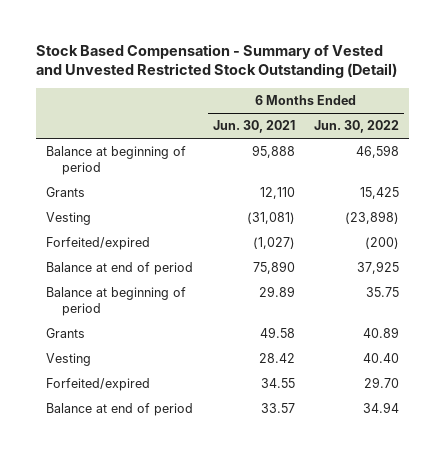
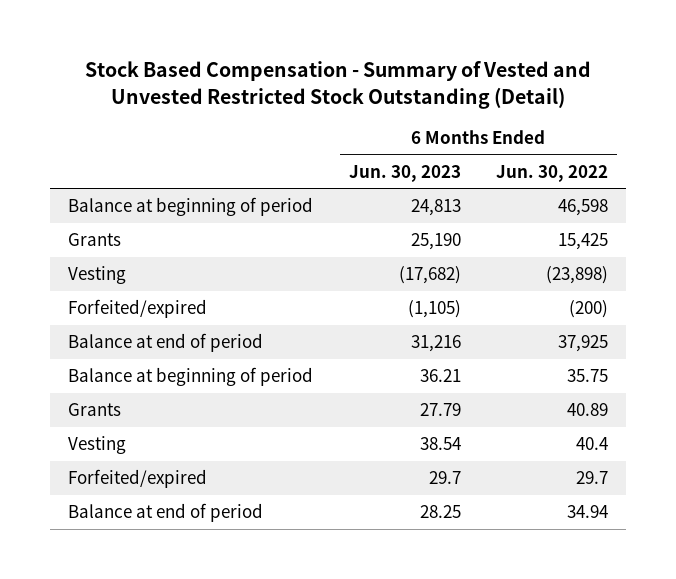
- | 6 Months Ended Jun. 30, 2021 | 6 Months Ended Jun. 30, 2022
+ | 6 Months Ended Jun. 30, 2023 | 6 Months Ended Jun. 30, 2022
- Vesting | 28.42 | 40.40
- Forfeited/expired | 34.55 | 29.70
+ Vesting | 38.54 | 40.4
+ Forfeited/expired | 29.7 | 29.7

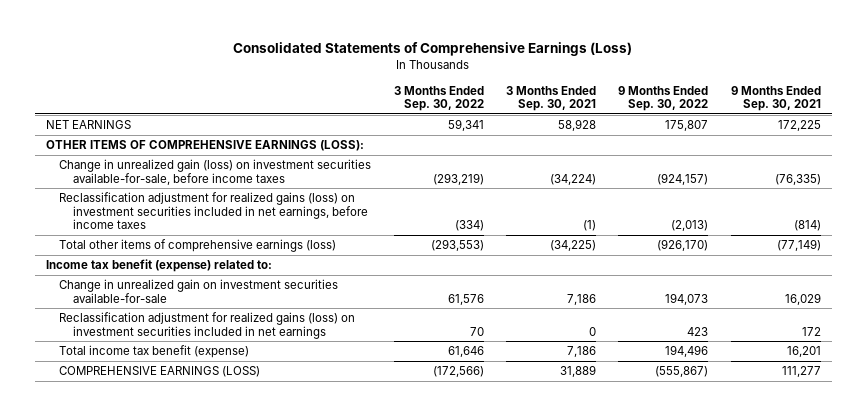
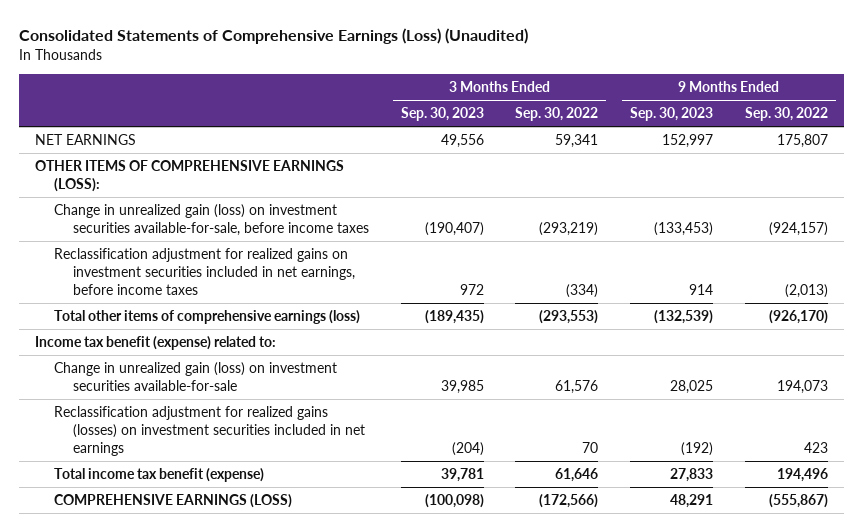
- Consolidated Statements of Comprehensive Earnings (Loss)
+ Consolidated Statements of Comprehensive Earnings (Loss) (Unaudited)
- | 3 Months Ended Sep. 30, 2022 | 3 Months Ended Sep. 30, 2021 | 9 Months Ended Sep. 30, 2022 | 9 Months Ended Sep. 30, 2021
+ | 3 Months Ended Sep. 30, 2023 | 3 Months Ended Sep. 30, 2022 | 9 Months Ended Sep. 30, 2023 | 9 Months Ended Sep. 30, 2022
- Reclassification adjustment for realized gains (loss) on investment securities included in net earnings, before income taxes | (334) | (1) | (2,013) | (814)
+ Reclassification adjustment for realized gains on investment securities included in net earnings, before income taxes | 972 | (334) | 914 | (2,013)
- Change in unrealized gain on investment securities available-for-sale | 61,576 | 7,186 | 194,073 | 16,029
- Reclassification adjustment for realized gains (loss) on investment securities included in net earnings | 70 | 0 | 423 | 172
+ Change in unrealized gain (loss) on investment securities available-for-sale | 39,985 | 61,576 | 28,025 | 194,073
+ Reclassification adjustment for realized gains (losses) on investment securities included in net earnings | (204) | 70 | (192) | 423

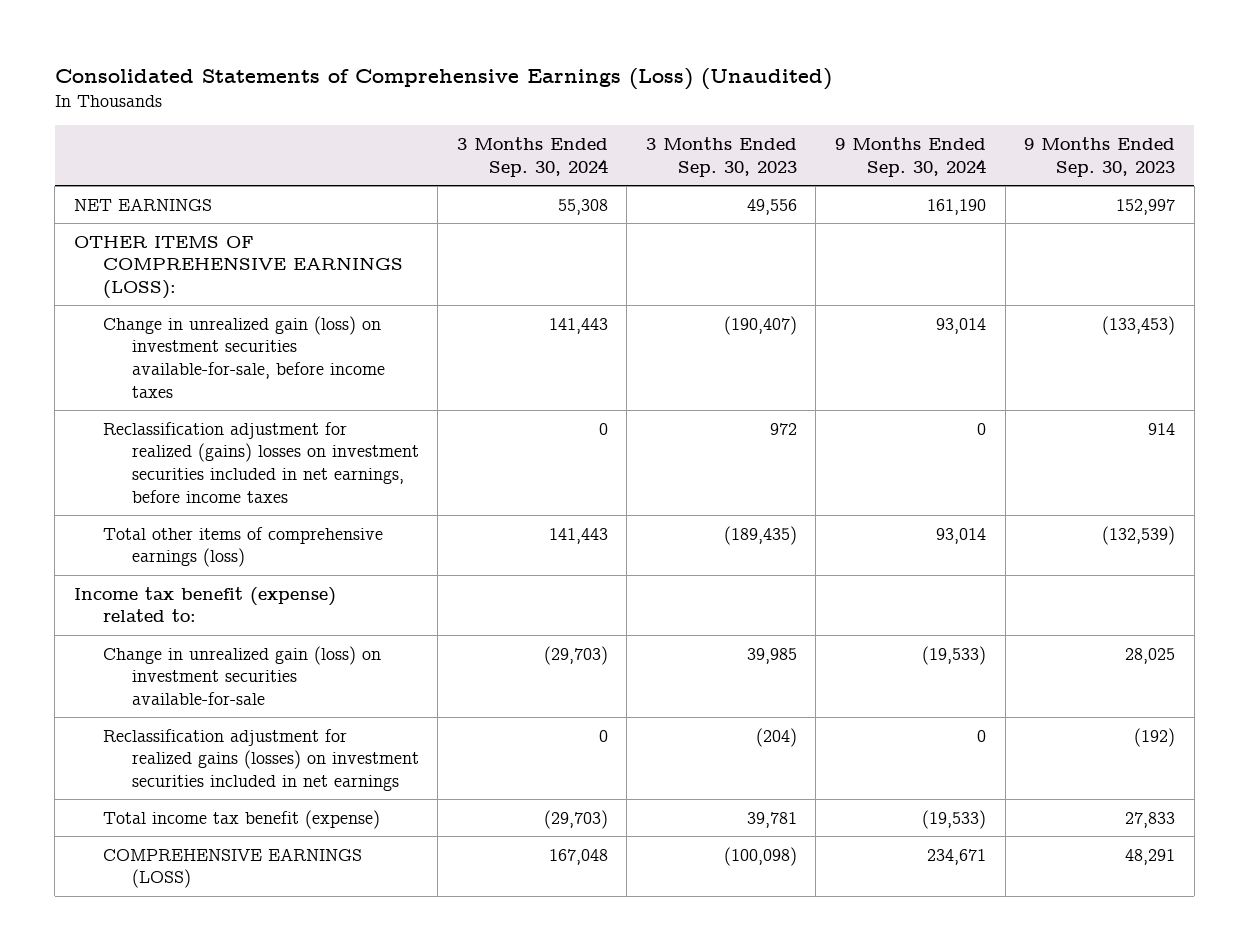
- | 3 Months Ended Sep. 30, 2023 | 3 Months Ended Sep. 30, 2022 | 9 Months Ended Sep. 30, 2023 | 9 Months Ended Sep. 30, 2022
+ | 3 Months Ended Sep. 30, 2024 | 3 Months Ended Sep. 30, 2023 | 9 Months Ended Sep. 30, 2024 | 9 Months Ended Sep. 30, 2023
- Reclassification adjustment for realized gains on investment securities included in net earnings, before income taxes | 972 | (334) | 914 | (2,013)
+ Reclassification adjustment for realized (gains) losses on investment securities included in net earnings, before income taxes | 0 | 972 | 0 | 914

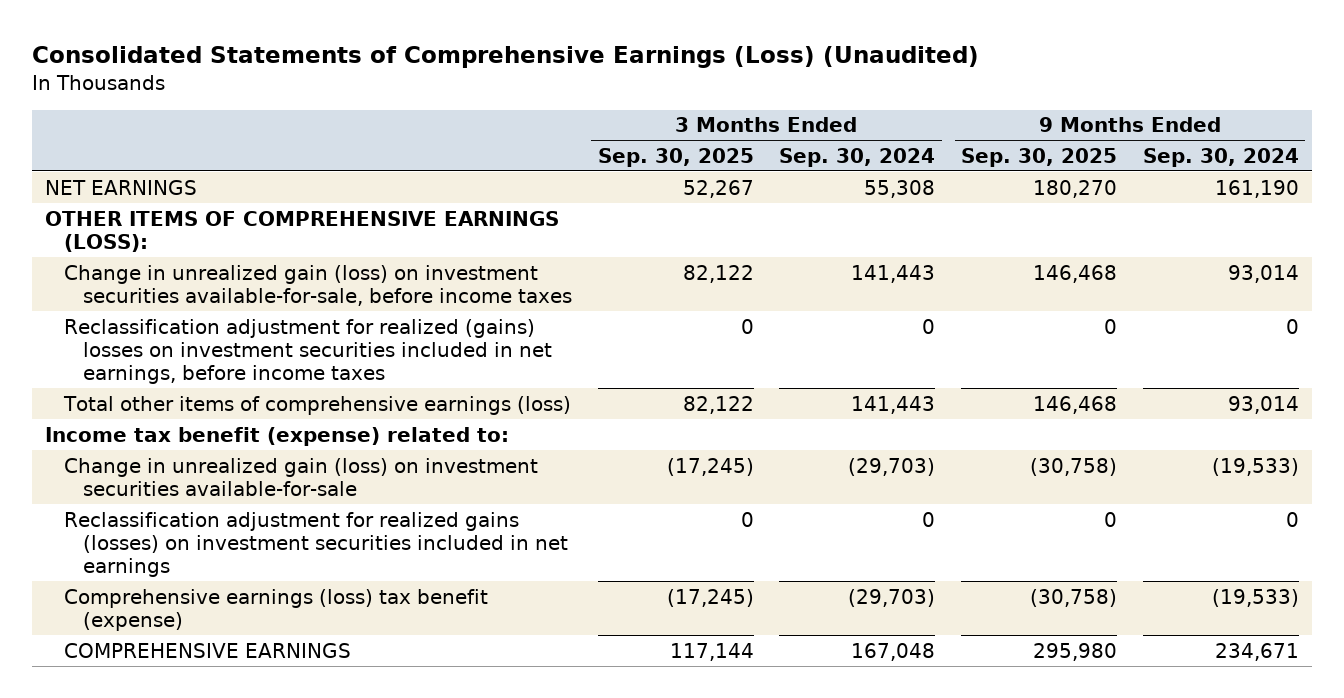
- | 3 Months Ended Sep. 30, 2024 | 3 Months Ended Sep. 30, 2023 | 9 Months Ended Sep. 30, 2024 | 9 Months Ended Sep. 30, 2023
+ | 3 Months Ended Sep. 30, 2025 | 3 Months Ended Sep. 30, 2024 | 9 Months Ended Sep. 30, 2025 | 9 Months Ended Sep. 30, 2024
- Total income tax benefit (expense) | (29,703) | 39,781 | (19,533) | 27,833
- COMPREHENSIVE EARNINGS (LOSS) | 167,048 | (100,098) | 234,671 | 48,291
+ Comprehensive earnings (loss) tax benefit (expense) | (17,245) | (29,703) | (30,758) | (19,533)
+ COMPREHENSIVE EARNINGS | 117,144 | 167,048 | 295,980 | 234,671

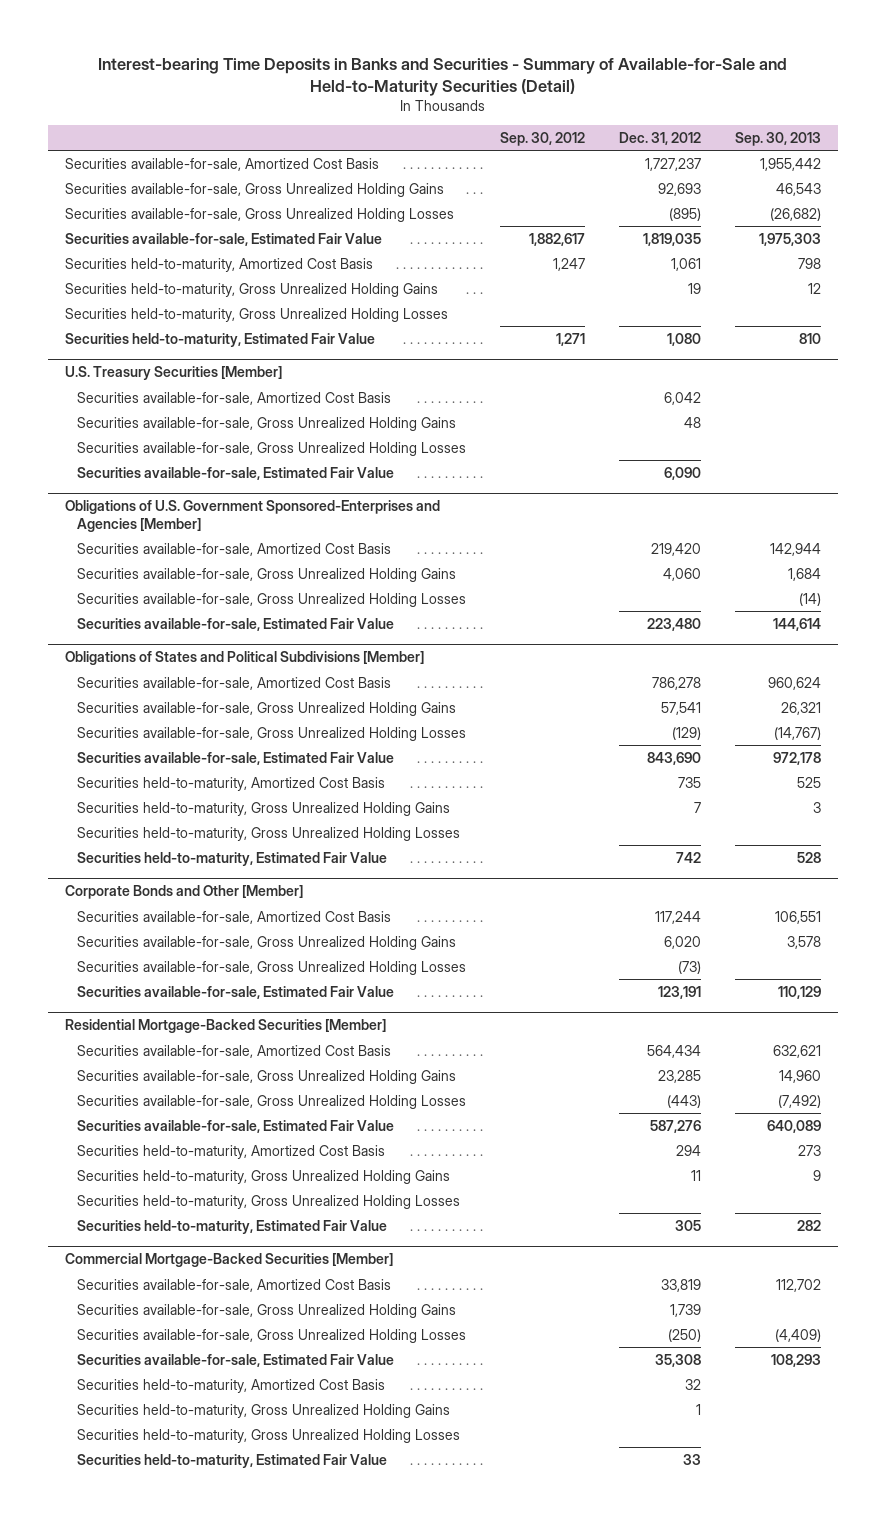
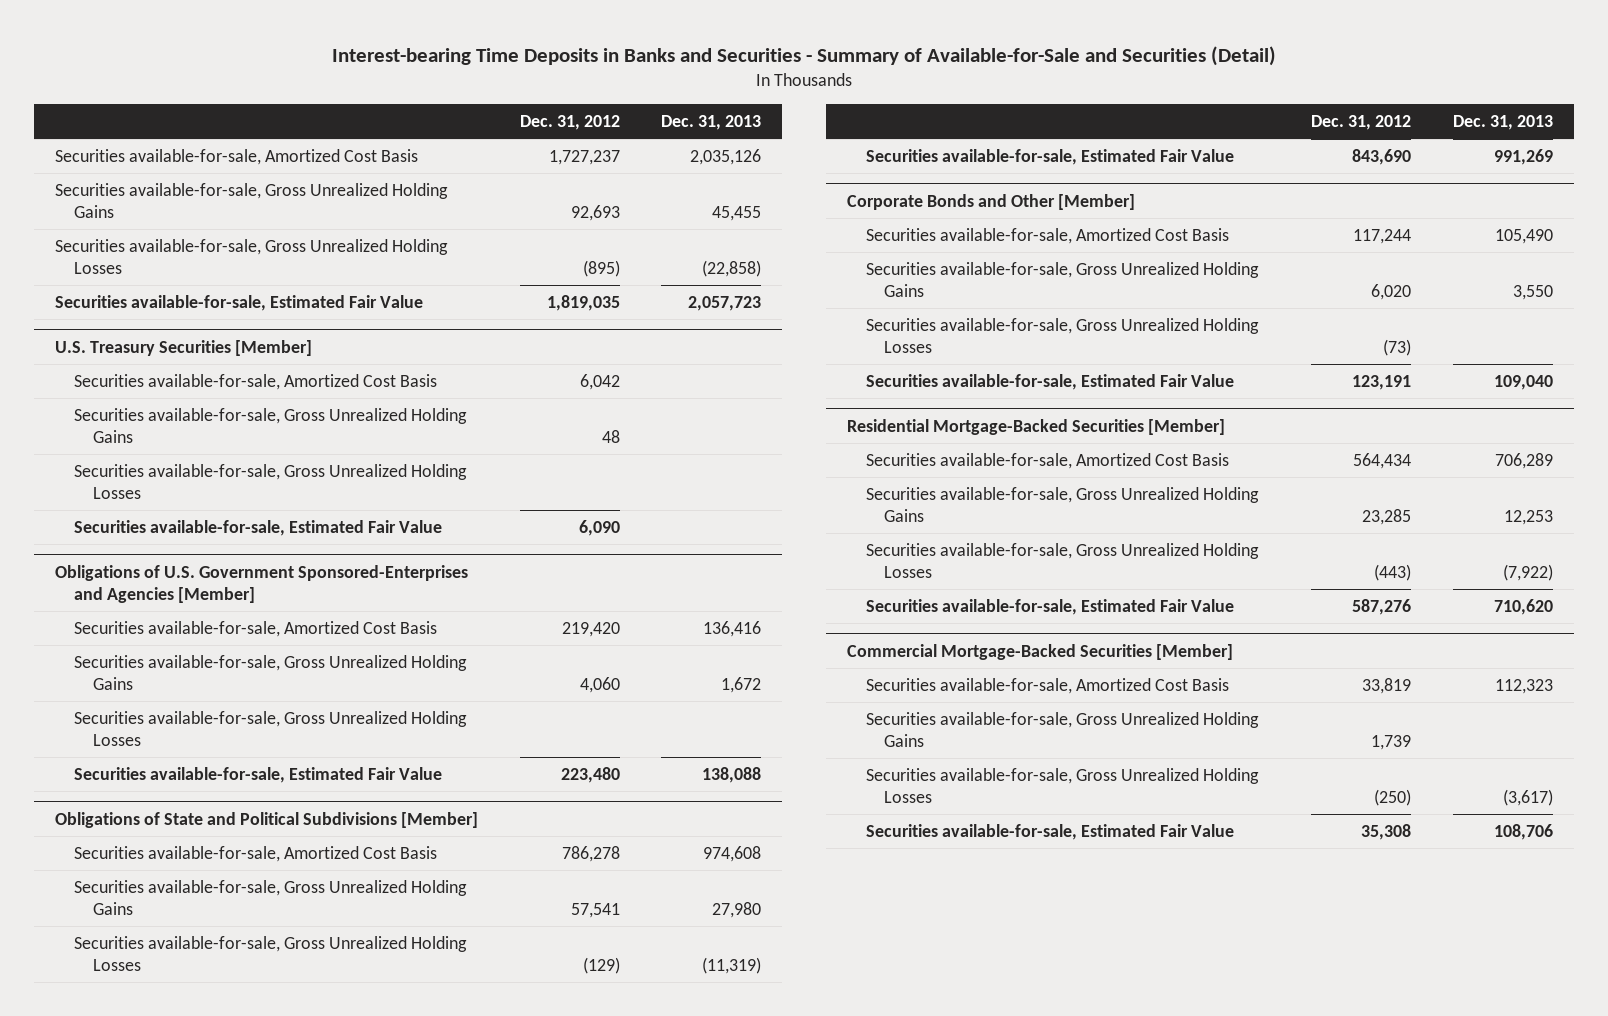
- Interest-bearing Time Deposits in Banks and Securities - Summary of Available-for-Sale and Held-to-Maturity Securities (Detail)
+ Interest-bearing Time Deposits in Banks and Securities - Summary of Available-for-Sale and Securities (Detail)
- | Sep. 30, 2012 | Dec. 31, 2012 | Sep. 30, 2013
+ | Dec. 31, 2012 | Dec. 31, 2013
- Securities held-to-maturity, Amortized Cost Basis | 1,247 | 1,061 | 798
- Securities held-to-maturity, Gross Unrealized Holding Gains | | 19 | 12
- Securities held-to-maturity, Gross Unrealized Holding Losses
- Securities held-to-maturity, Estimated Fair Value | 1,271 | 1,080 | 810
- Obligations of States and Political Subdivisions [Member]
+ Obligations of State and Political Subdivisions [Member]
- Securities held-to-maturity, Amortized Cost Basis | | 735 | 525
- Securities held-to-maturity, Gross Unrealized Holding Gains | | 7 | 3
- Securities held-to-maturity, Gross Unrealized Holding Losses
- Securities held-to-maturity, Estimated Fair Value | | 742 | 528
@ Residential Mortgage-Backed Securities [Member]
- Securities held-to-maturity, Amortized Cost Basis | | 294 | 273
- Securities held-to-maturity, Gross Unrealized Holding Gains | | 11 | 9
- Securities held-to-maturity, Gross Unrealized Holding Losses
- Securities held-to-maturity, Estimated Fair Value | | 305 | 282
@ Commercial Mortgage-Backed Securities [Member]
- Securities held-to-maturity, Amortized Cost Basis | | 32 |
- Securities held-to-maturity, Gross Unrealized Holding Gains | | 1 |
- Securities held-to-maturity, Gross Unrealized Holding Losses
- Securities held-to-maturity, Estimated Fair Value | | 33 |

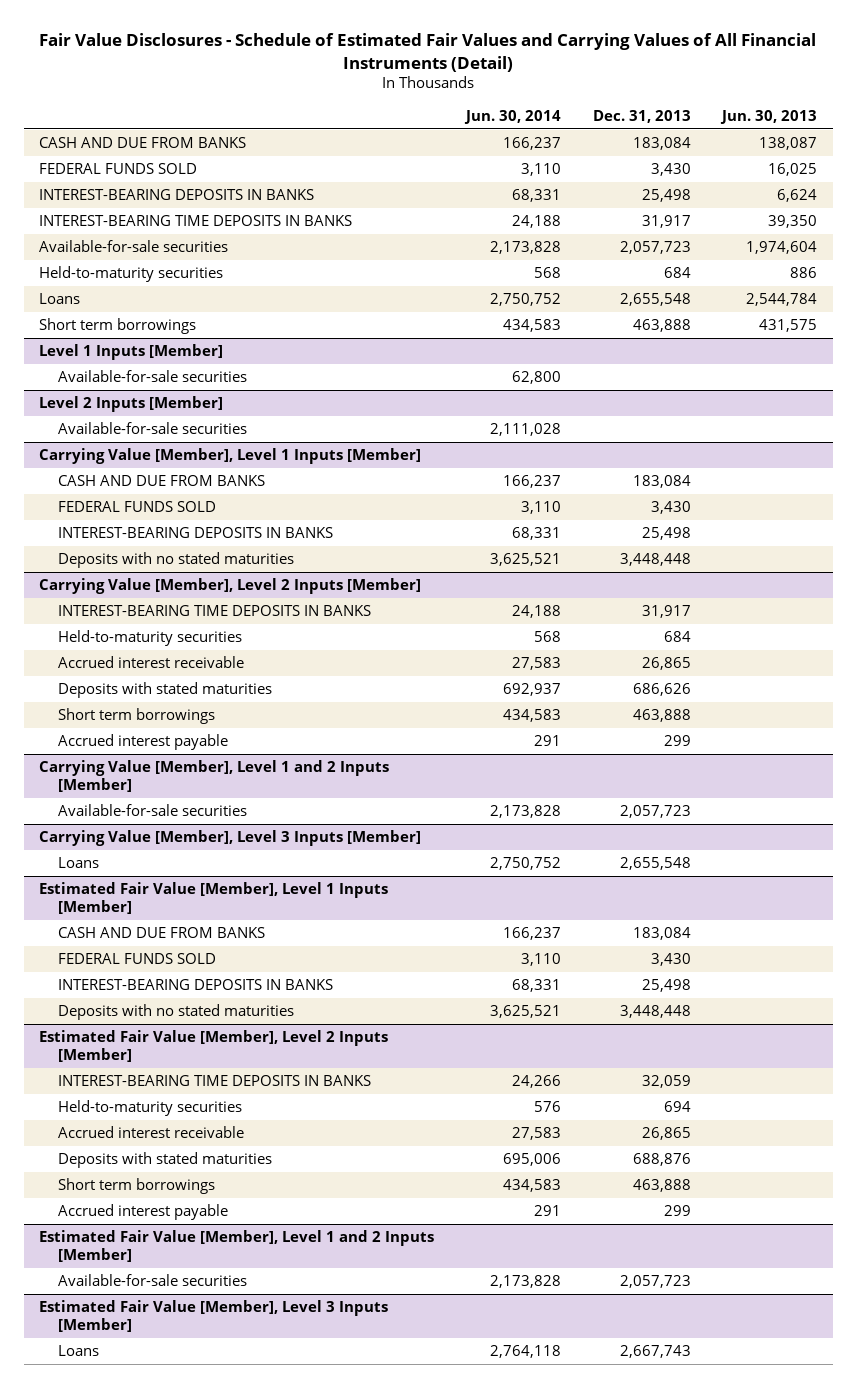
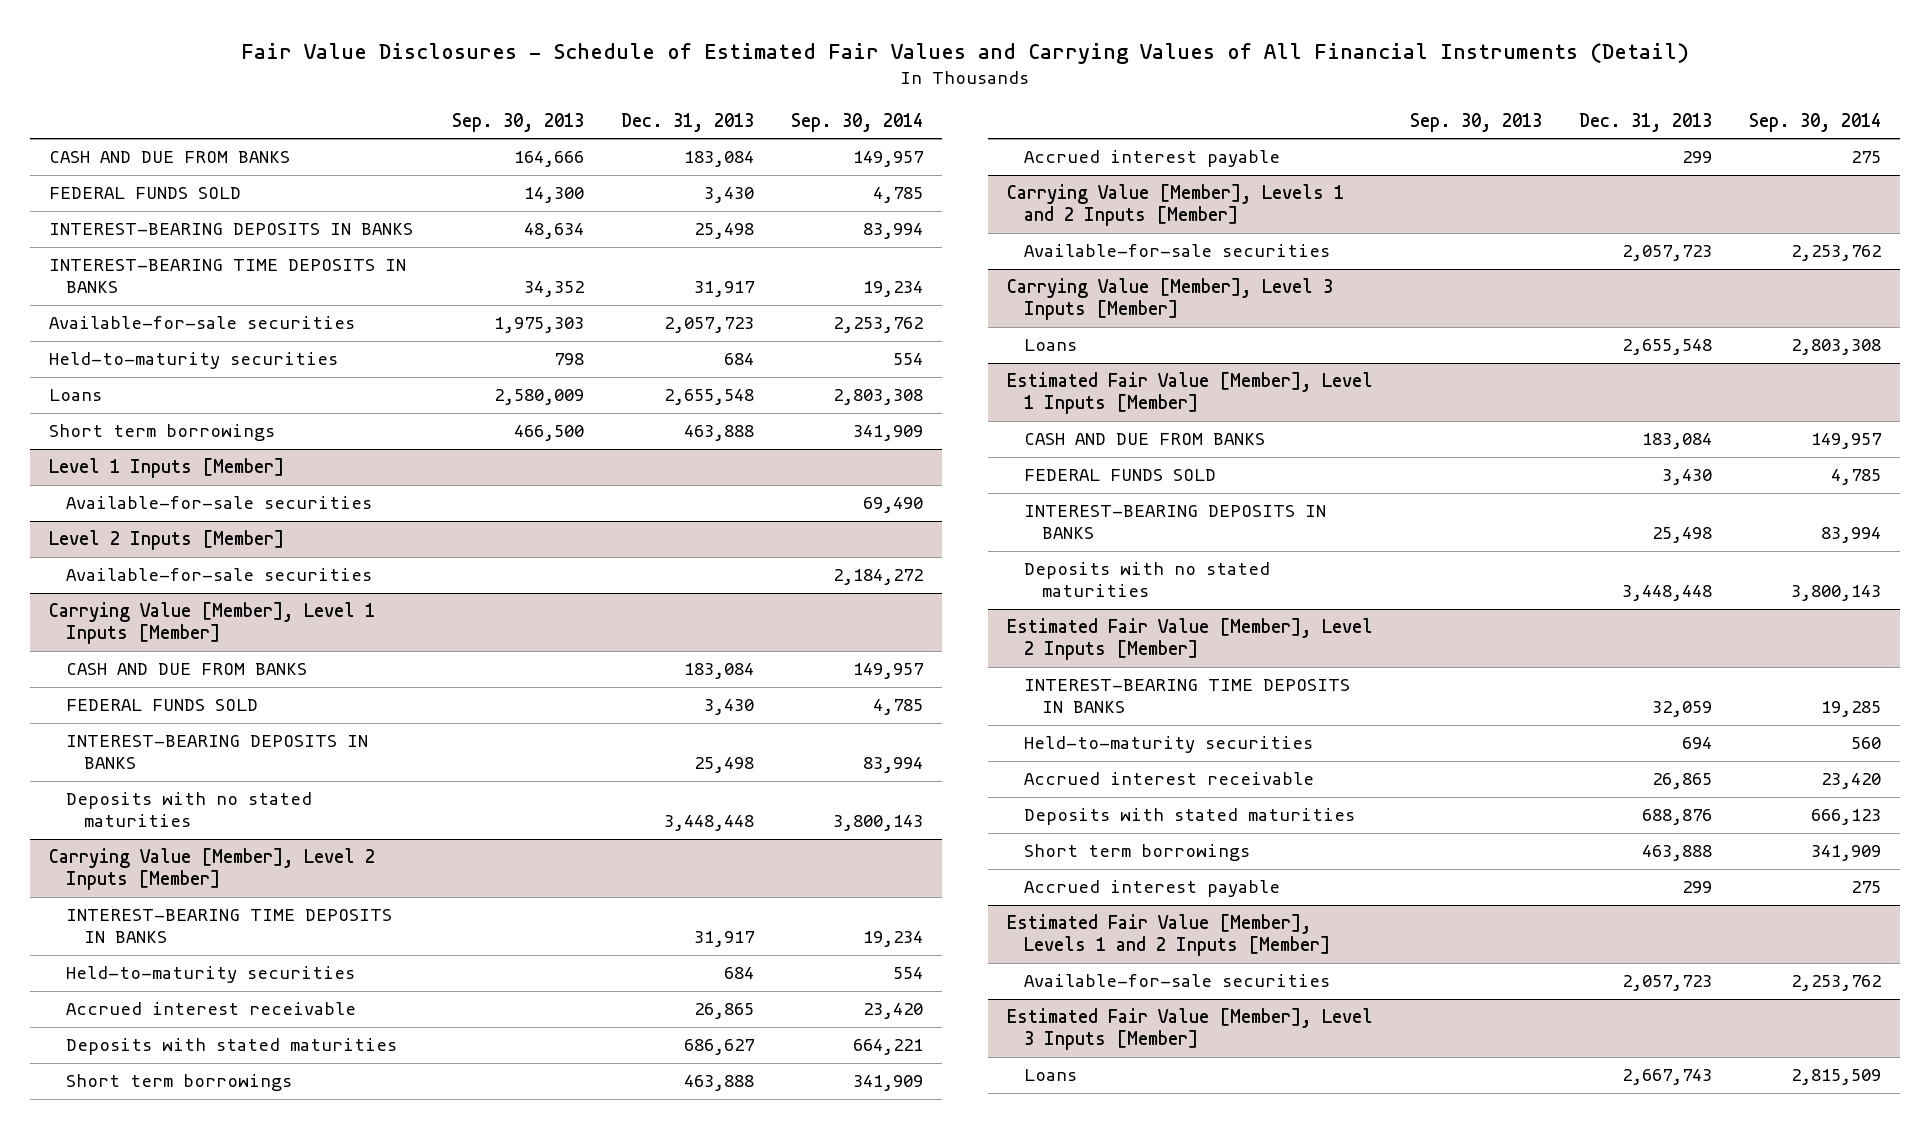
- | Jun. 30, 2014 | Dec. 31, 2013 | Jun. 30, 2013
+ | Sep. 30, 2013 | Dec. 31, 2013 | Sep. 30, 2014
@ Carrying Value [Member], Level 2 Inputs [Member]
- Deposits with stated maturities | 692,937 | 686,626 |
+ Deposits with stated maturities | | 686,627 | 664,221
- Carrying Value [Member], Level 1 and 2 Inputs [Member]
+ Carrying Value [Member], Levels 1 and 2 Inputs [Member]
- Estimated Fair Value [Member], Level 1 and 2 Inputs [Member]
+ Estimated Fair Value [Member], Levels 1 and 2 Inputs [Member]

